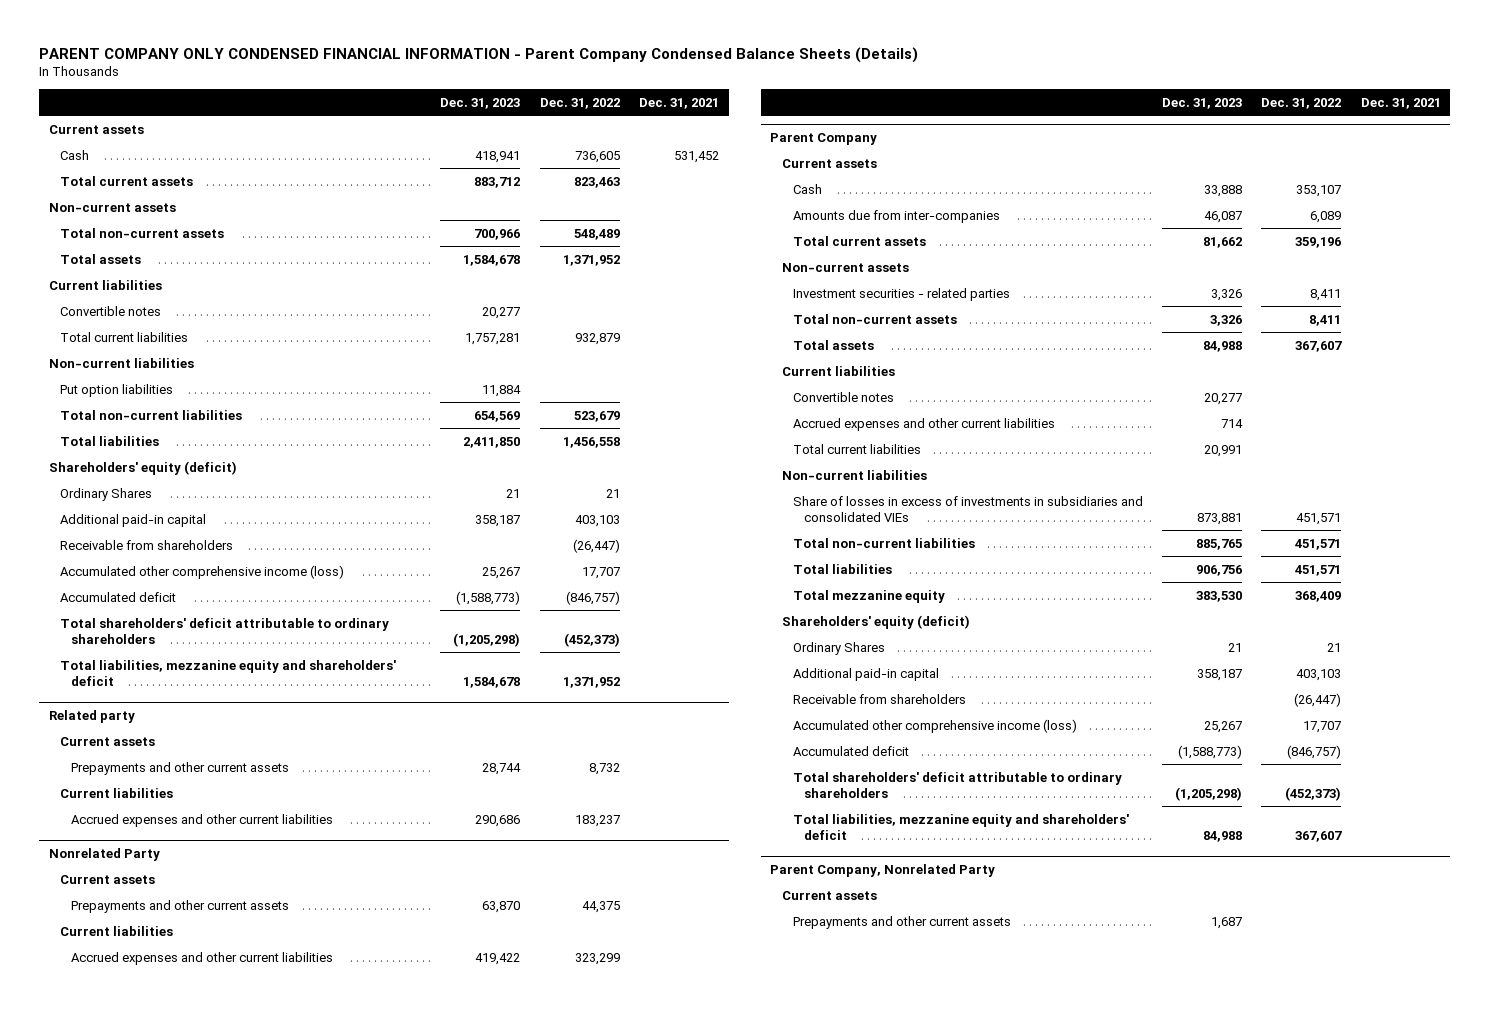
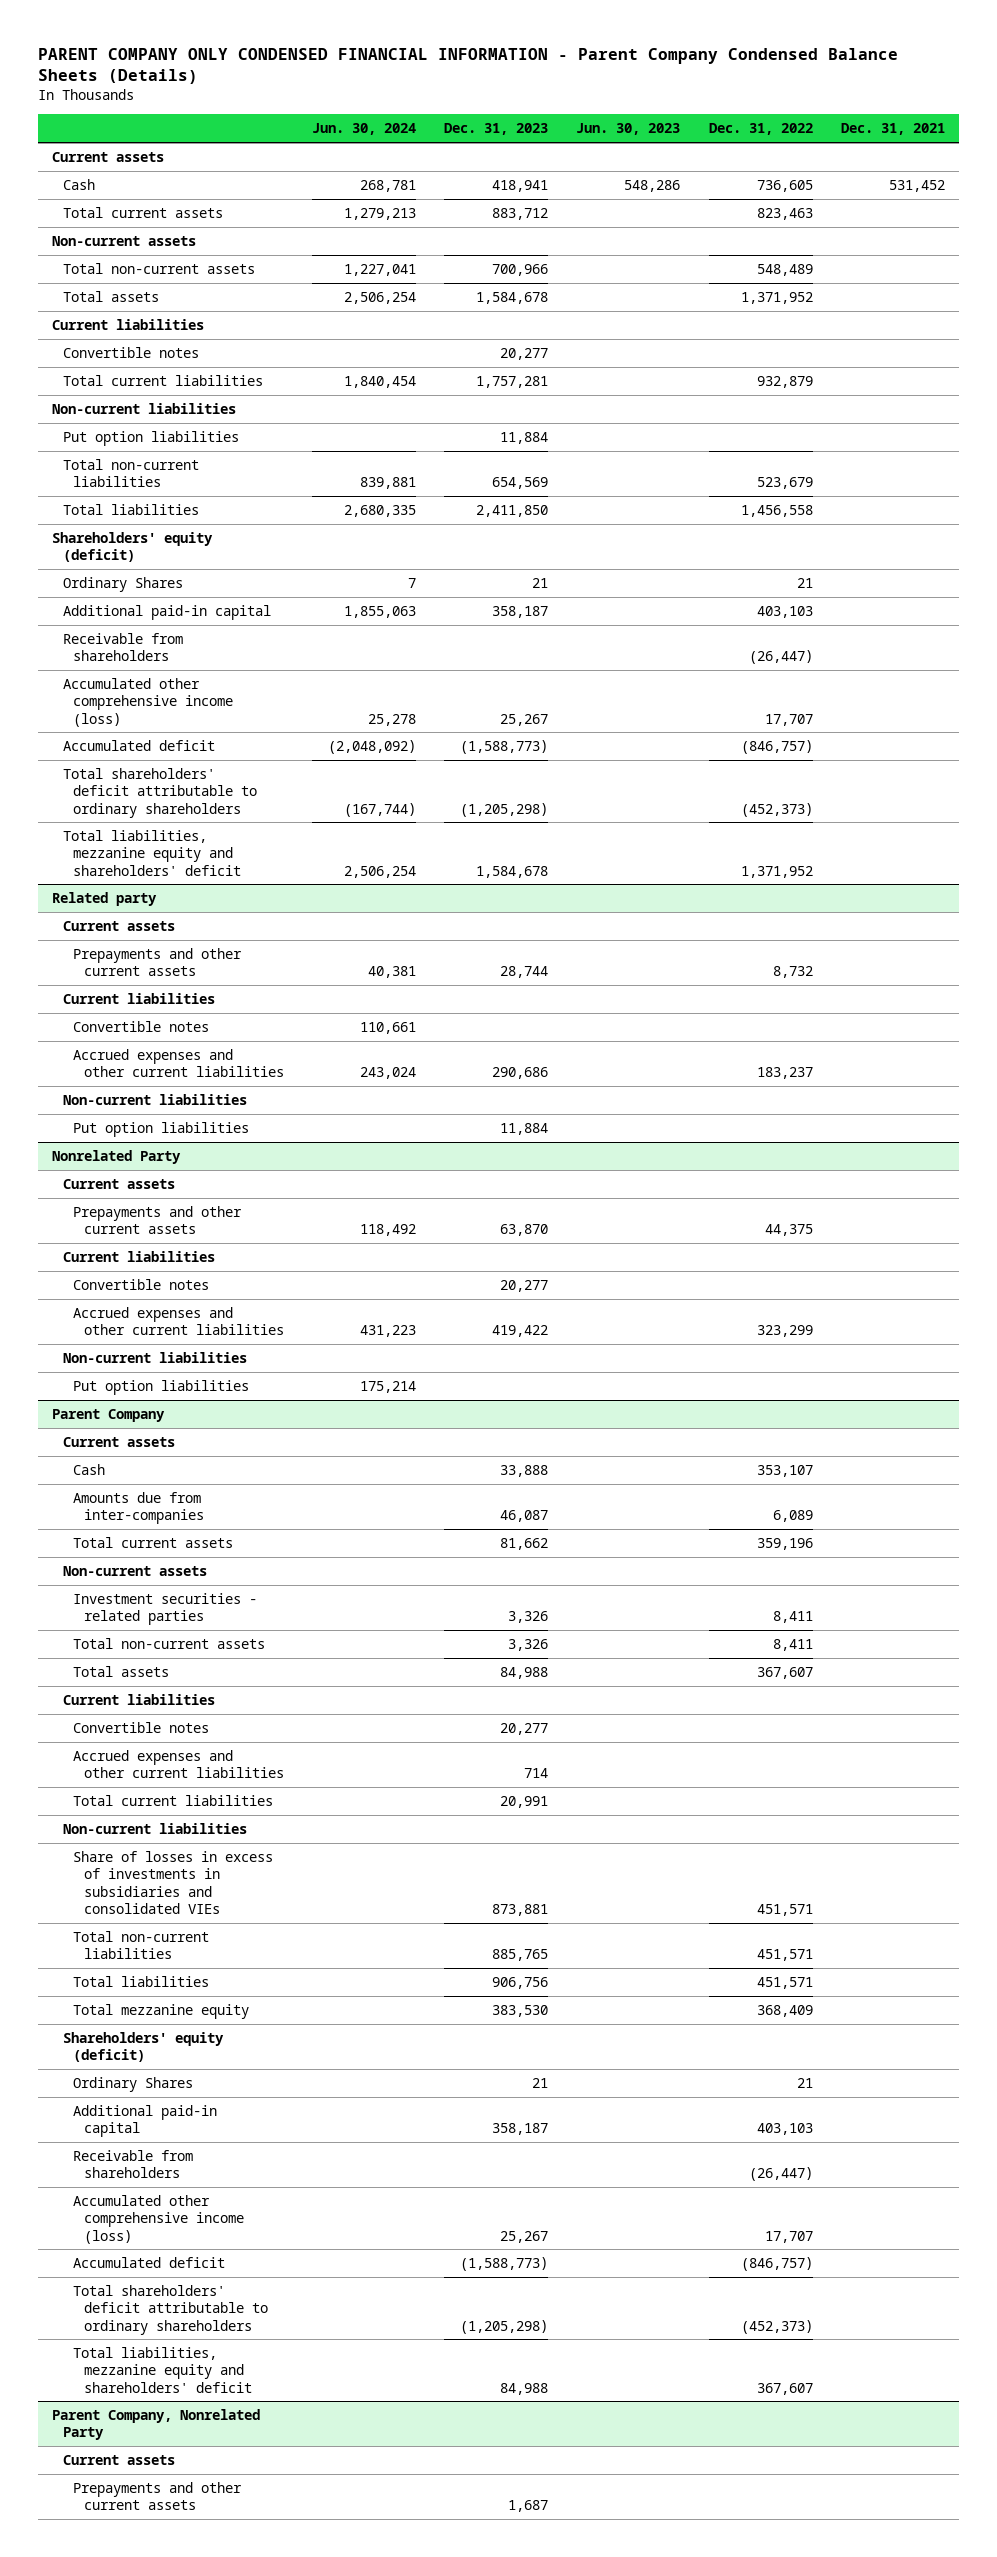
- | Dec. 31, 2023 | Dec. 31, 2022 | Dec. 31, 2021
+ | Jun. 30, 2024 | Dec. 31, 2023 | Jun. 30, 2023 | Dec. 31, 2022 | Dec. 31, 2021
@ Related party
+ Convertible notes | 110,661 | | | |
+ Non-current liabilities
+ Put option liabilities | | 11,884 | | |
@ Nonrelated Party
+ Convertible notes | | 20,277 | | |
+ Non-current liabilities
+ Put option liabilities | 175,214 | | | |

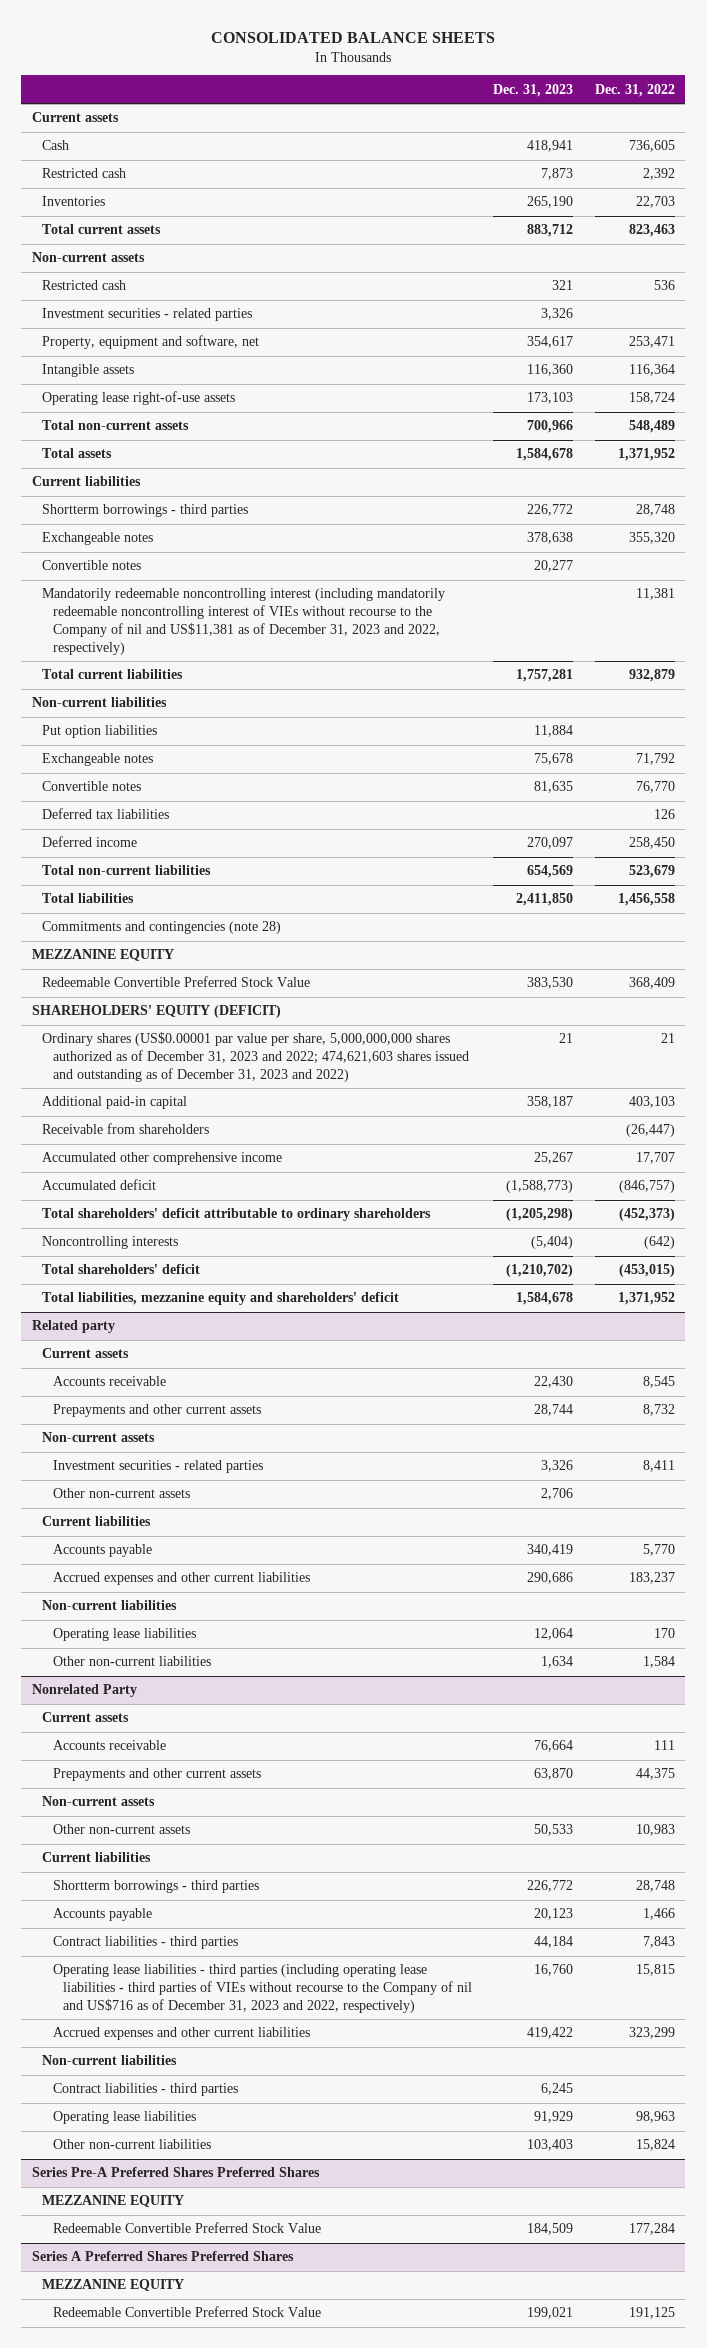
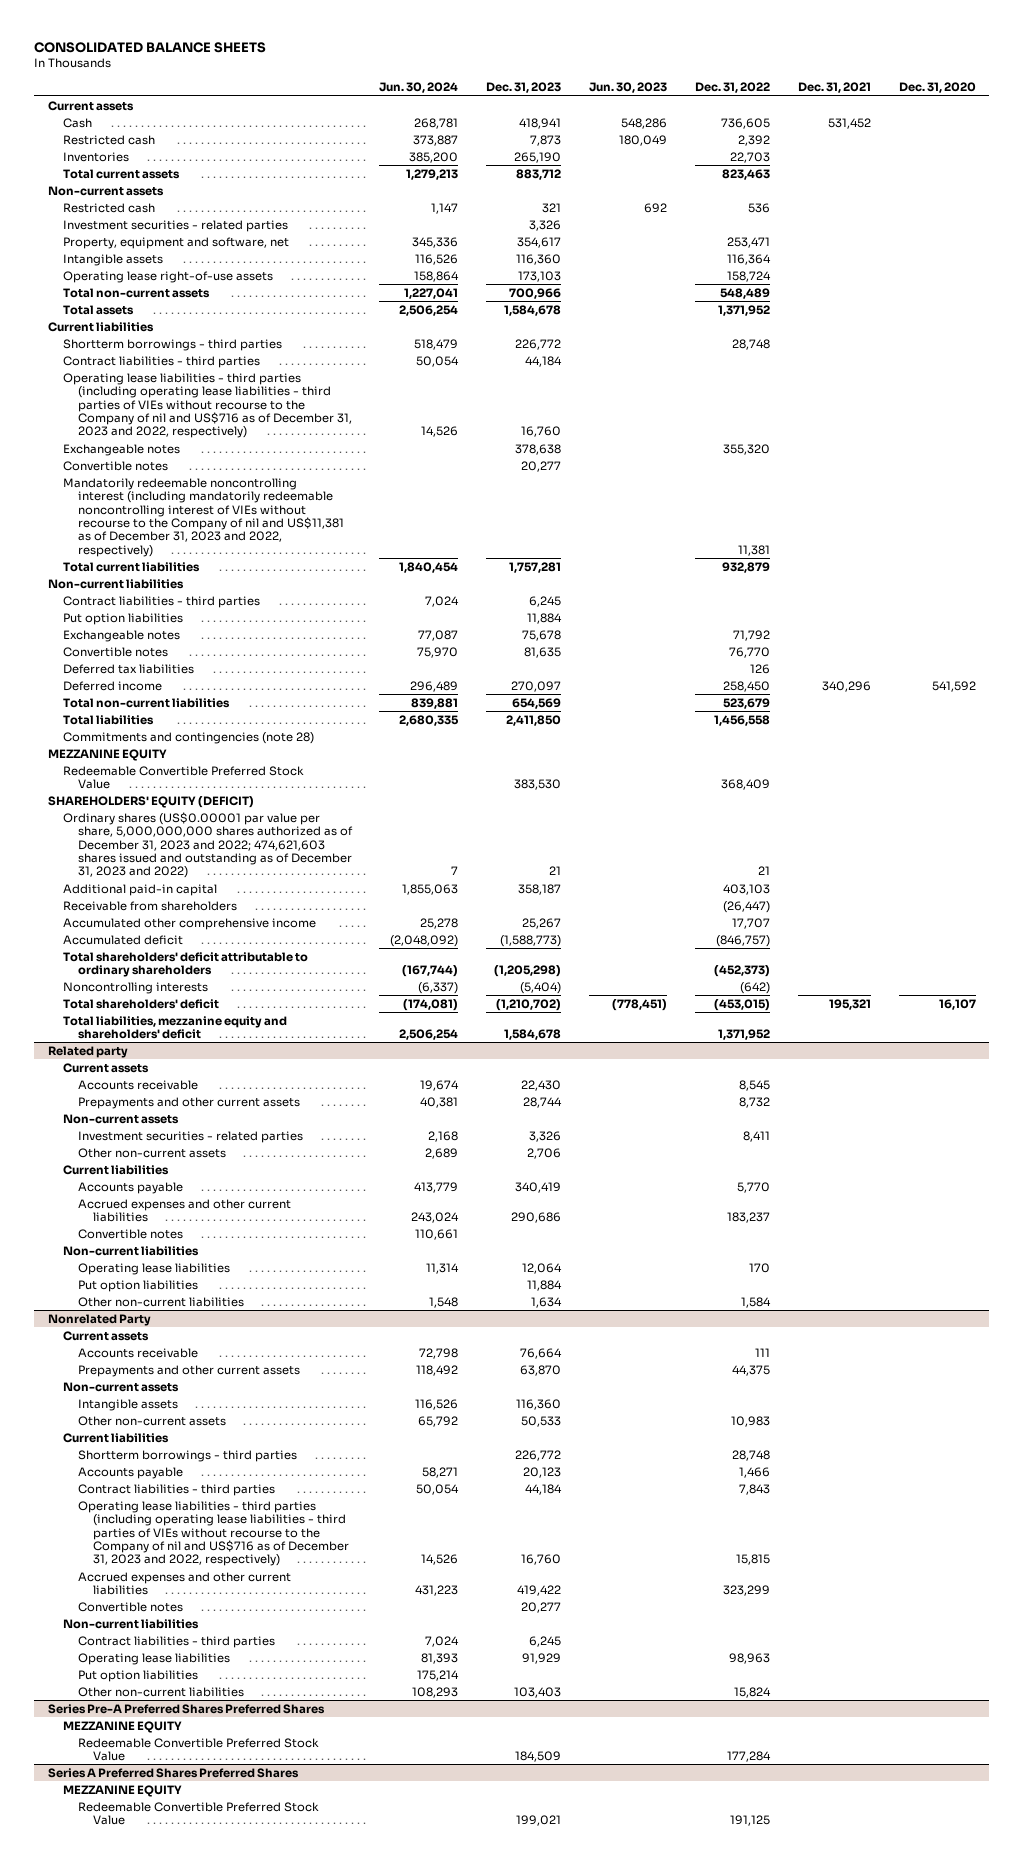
- | Dec. 31, 2023 | Dec. 31, 2022
+ | Jun. 30, 2024 | Dec. 31, 2023 | Jun. 30, 2023 | Dec. 31, 2022 | Dec. 31, 2021 | Dec. 31, 2020
+ Contract liabilities - third parties | 50,054 | 44,184 | | | |
+ Operating lease liabilities - third parties (including operating lease liabilities - third parties of VIEs without recourse to the Company of nil and US$716 as of December 31, 2023 and 2022, respectively) | 14,526 | 16,760 | | | |
+ Contract liabilities - third parties | 7,024 | 6,245 | | | |
@ Related party
+ Convertible notes | 110,661 | | | | |
+ Put option liabilities | | 11,884 | | | |
@ Nonrelated Party
+ Intangible assets | 116,526 | 116,360 | | | |
+ Convertible notes | | 20,277 | | | |
+ Put option liabilities | 175,214 | | | | |

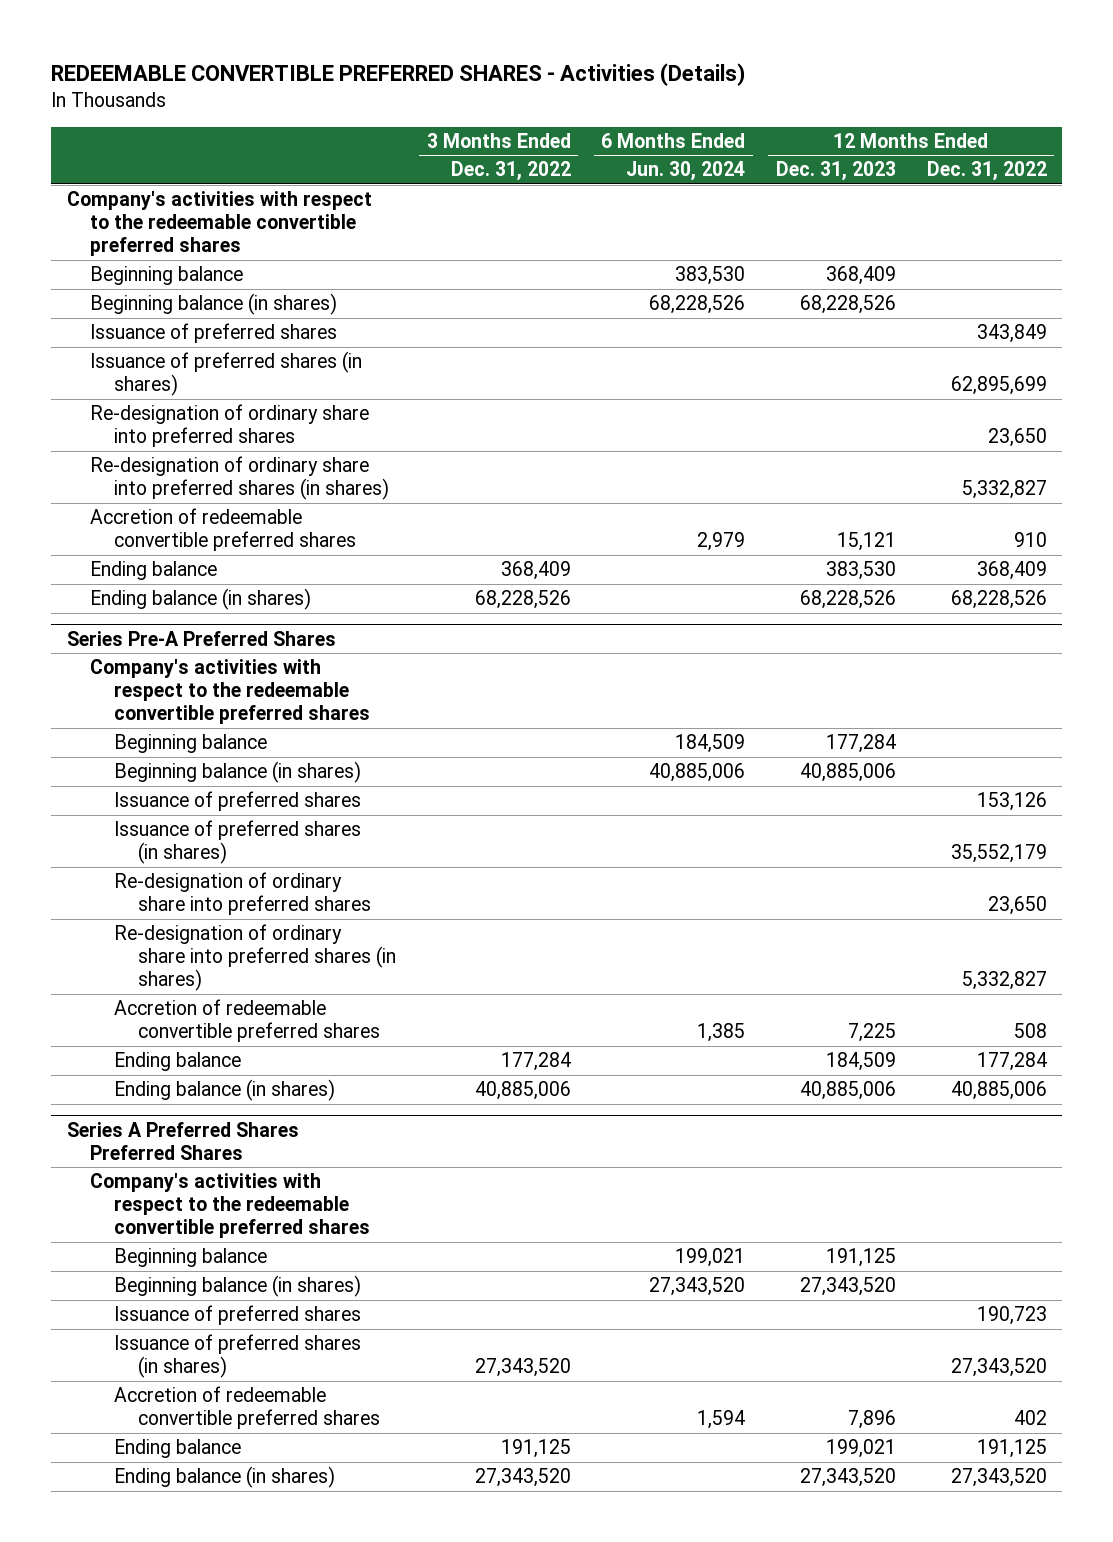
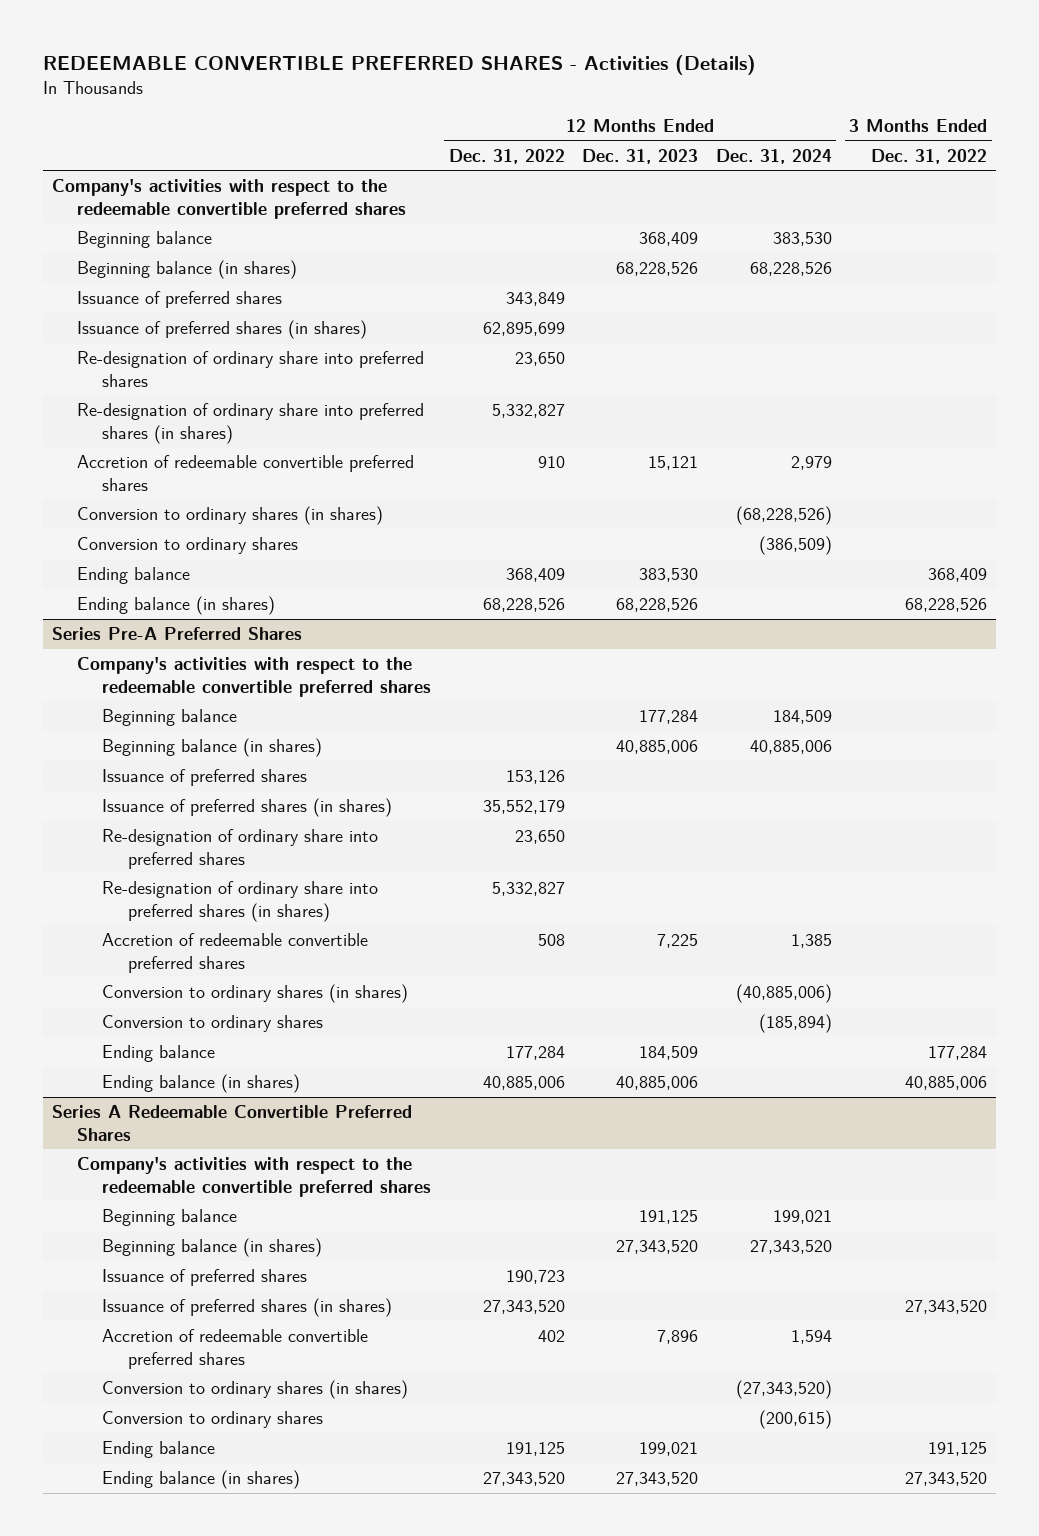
- | 3 Months Ended Dec. 31, 2022 | 6 Months Ended Jun. 30, 2024 | 12 Months Ended Dec. 31, 2023 | 12 Months Ended Dec. 31, 2022
+ | 12 Months Ended Dec. 31, 2022 | 12 Months Ended Dec. 31, 2023 | 12 Months Ended Dec. 31, 2024 | 3 Months Ended Dec. 31, 2022
+ Conversion to ordinary shares (in shares) | | | (68,228,526) |
+ Conversion to ordinary shares | | | (386,509) |
@ Series Pre-A Preferred Shares
+ Conversion to ordinary shares (in shares) | | | (40,885,006) |
+ Conversion to ordinary shares | | | (185,894) |
- Series A Preferred Shares Preferred Shares
+ Series A Redeemable Convertible Preferred Shares
+ Conversion to ordinary shares (in shares) | | | (27,343,520) |
+ Conversion to ordinary shares | | | (200,615) |

